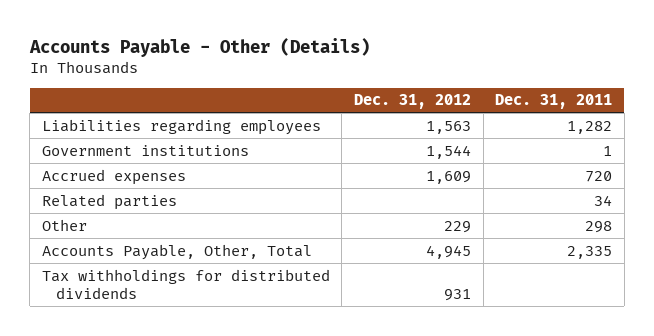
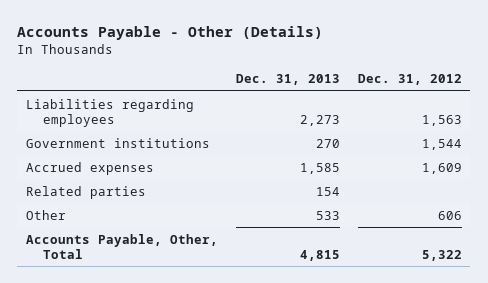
- | Dec. 31, 2012 | Dec. 31, 2011
+ | Dec. 31, 2013 | Dec. 31, 2012
- Other | 229 | 298
- Accounts Payable, Other, Total | 4,945 | 2,335
- Tax withholdings for distributed dividends | 931 |
+ Other | 533 | 606
+ Accounts Payable, Other, Total | 4,815 | 5,322

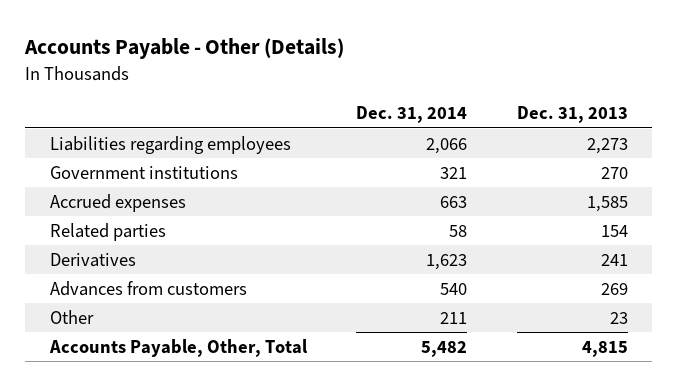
- | Dec. 31, 2013 | Dec. 31, 2012
+ | Dec. 31, 2014 | Dec. 31, 2013
- Other | 533 | 606
+ Derivatives | 1,623 | 241
+ Advances from customers | 540 | 269
+ Other | 211 | 23

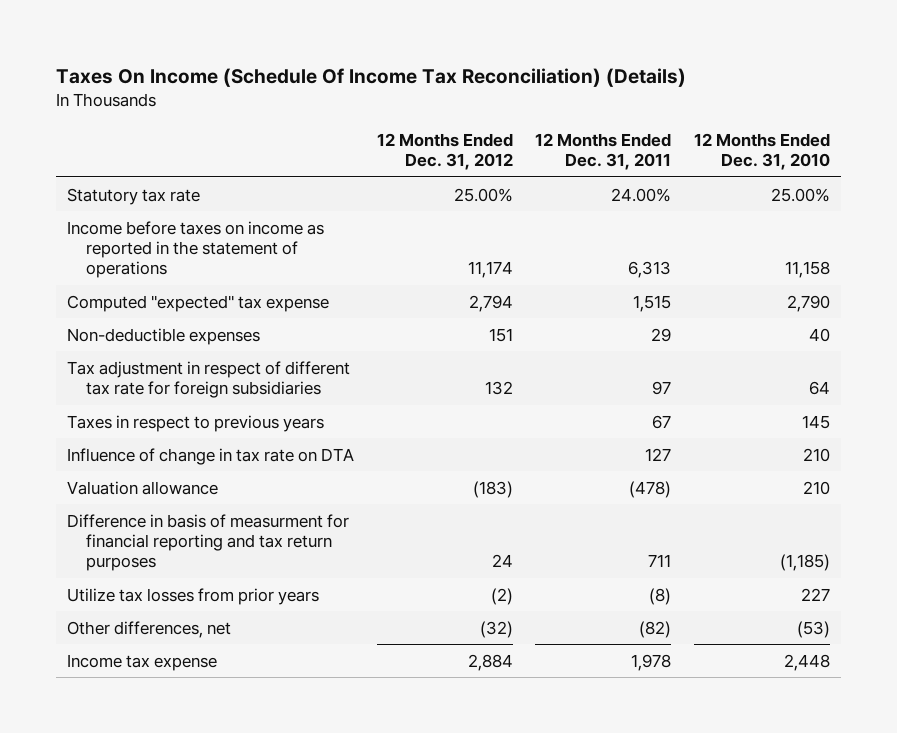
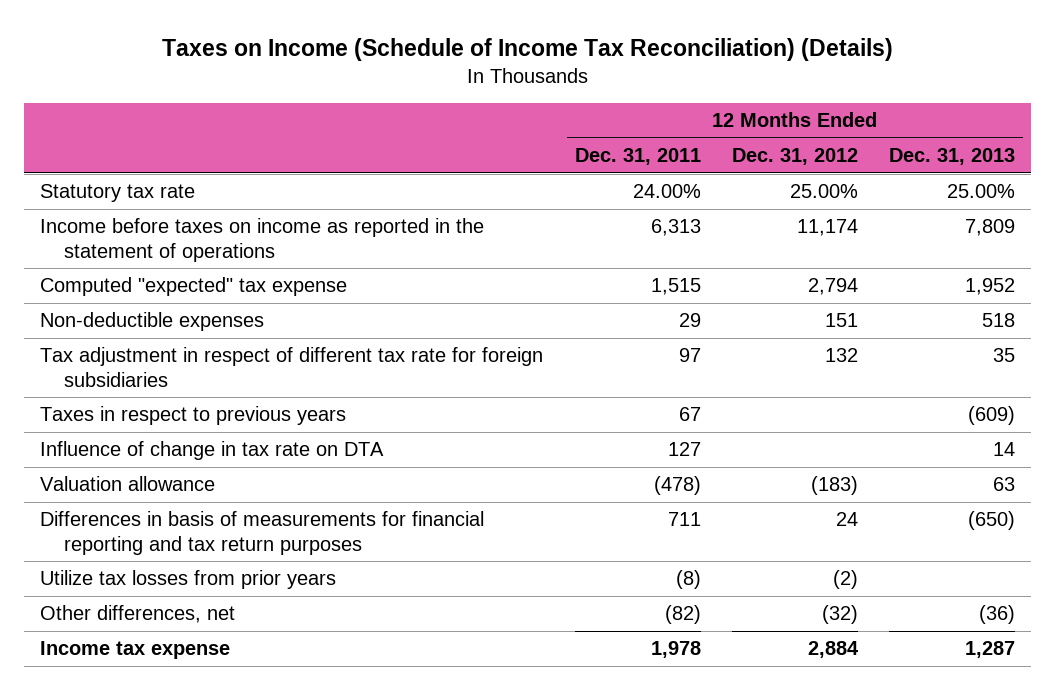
- Taxes On Income (Schedule Of Income Tax Reconciliation) (Details)
+ Taxes on Income (Schedule of Income Tax Reconciliation) (Details)
- | 12 Months Ended Dec. 31, 2012 | 12 Months Ended Dec. 31, 2011 | 12 Months Ended Dec. 31, 2010
+ | 12 Months Ended Dec. 31, 2011 | 12 Months Ended Dec. 31, 2012 | 12 Months Ended Dec. 31, 2013
- Difference in basis of measurment for financial reporting and tax return purposes | 24 | 711 | (1,185)
+ Differences in basis of measurements for financial reporting and tax return purposes | 711 | 24 | (650)

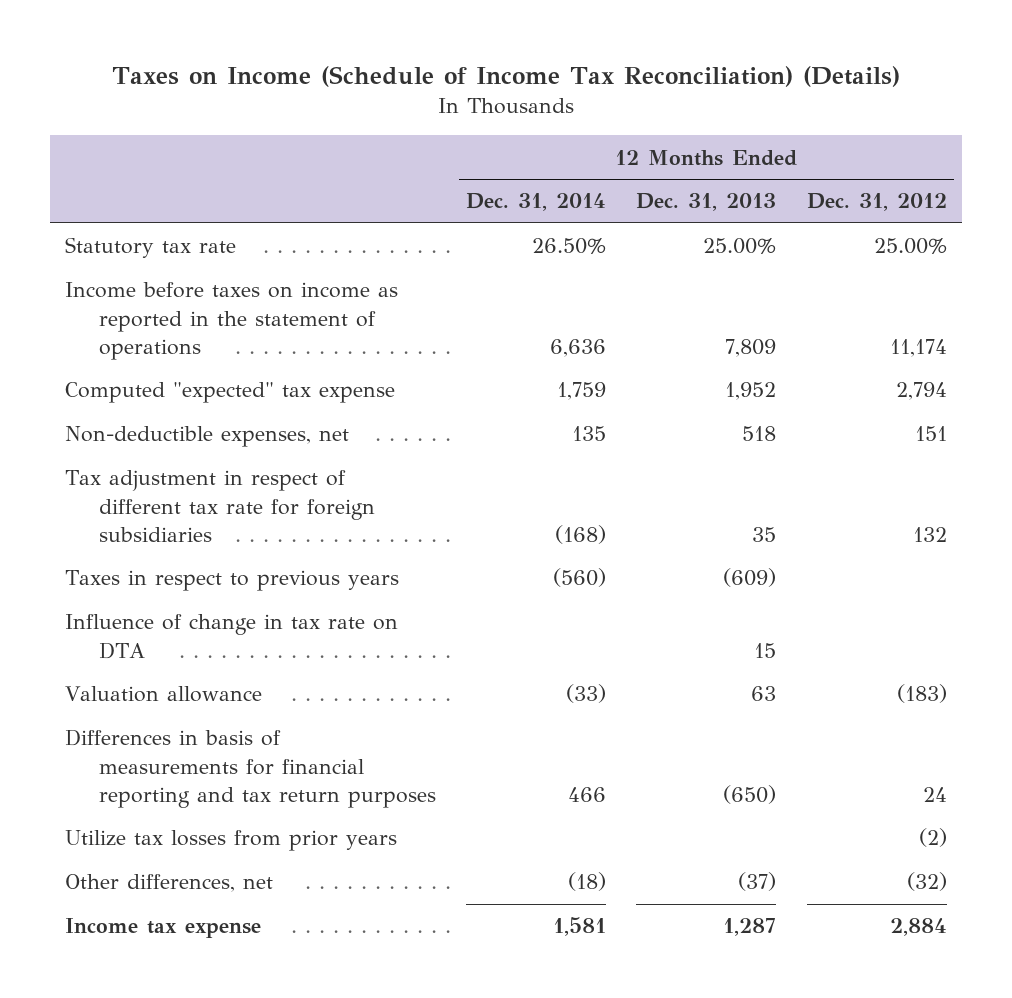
- | 12 Months Ended Dec. 31, 2011 | 12 Months Ended Dec. 31, 2012 | 12 Months Ended Dec. 31, 2013
+ | 12 Months Ended Dec. 31, 2014 | 12 Months Ended Dec. 31, 2013 | 12 Months Ended Dec. 31, 2012
- Non-deductible expenses | 29 | 151 | 518
+ Non-deductible expenses, net | 135 | 518 | 151
- Influence of change in tax rate on DTA | 127 | | 14
+ Influence of change in tax rate on DTA | | 15 |
- Other differences, net | (82) | (32) | (36)
+ Other differences, net | (18) | (37) | (32)

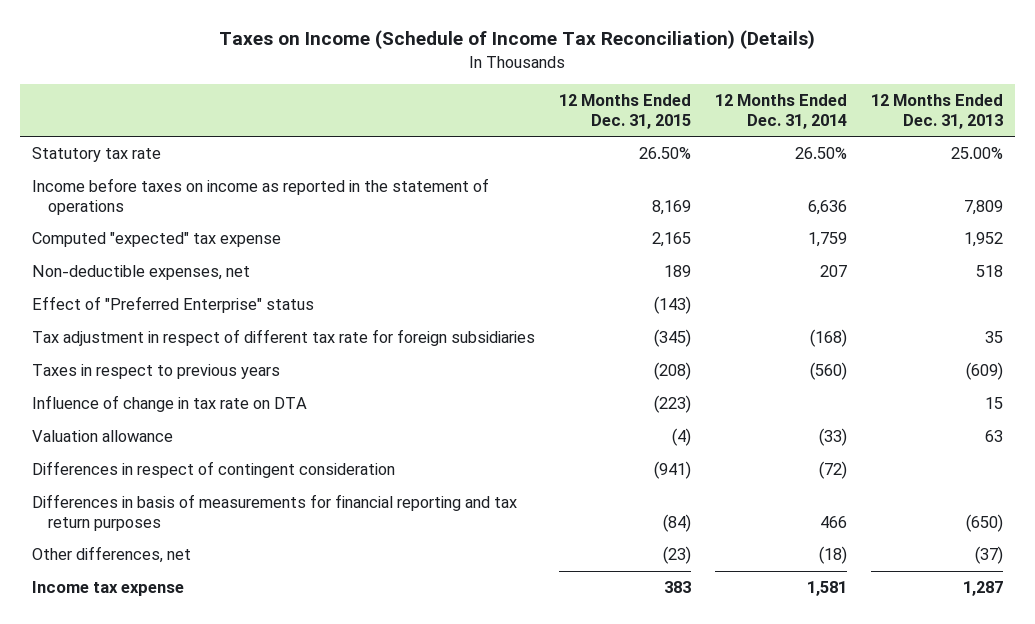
- | 12 Months Ended Dec. 31, 2014 | 12 Months Ended Dec. 31, 2013 | 12 Months Ended Dec. 31, 2012
+ | 12 Months Ended Dec. 31, 2015 | 12 Months Ended Dec. 31, 2014 | 12 Months Ended Dec. 31, 2013
- Non-deductible expenses, net | 135 | 518 | 151
+ Non-deductible expenses, net | 189 | 207 | 518
+ Effect of "Preferred Enterprise" status | (143) | |
+ Differences in respect of contingent consideration | (941) | (72) |
- Utilize tax losses from prior years | | | (2)

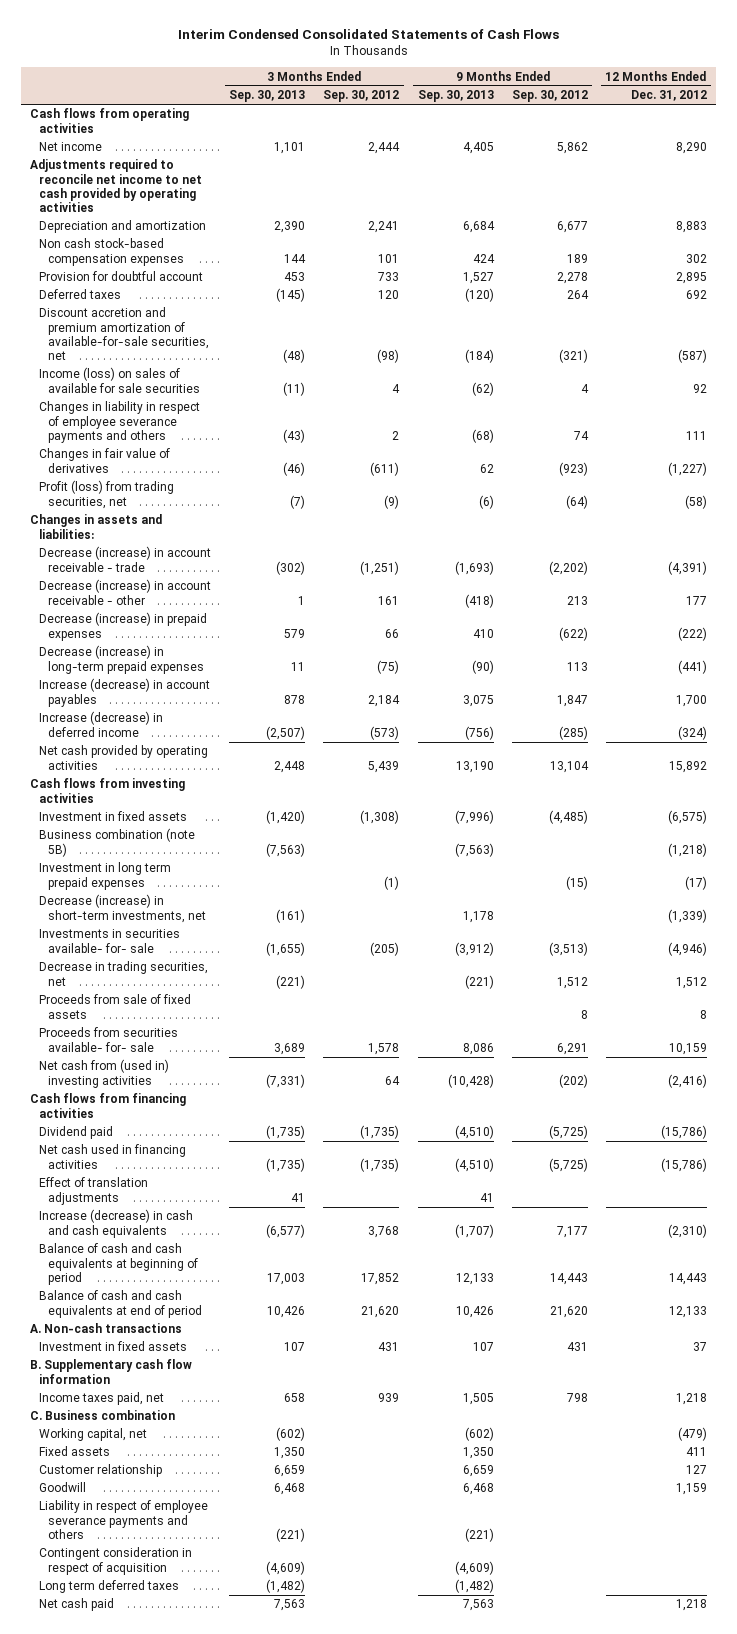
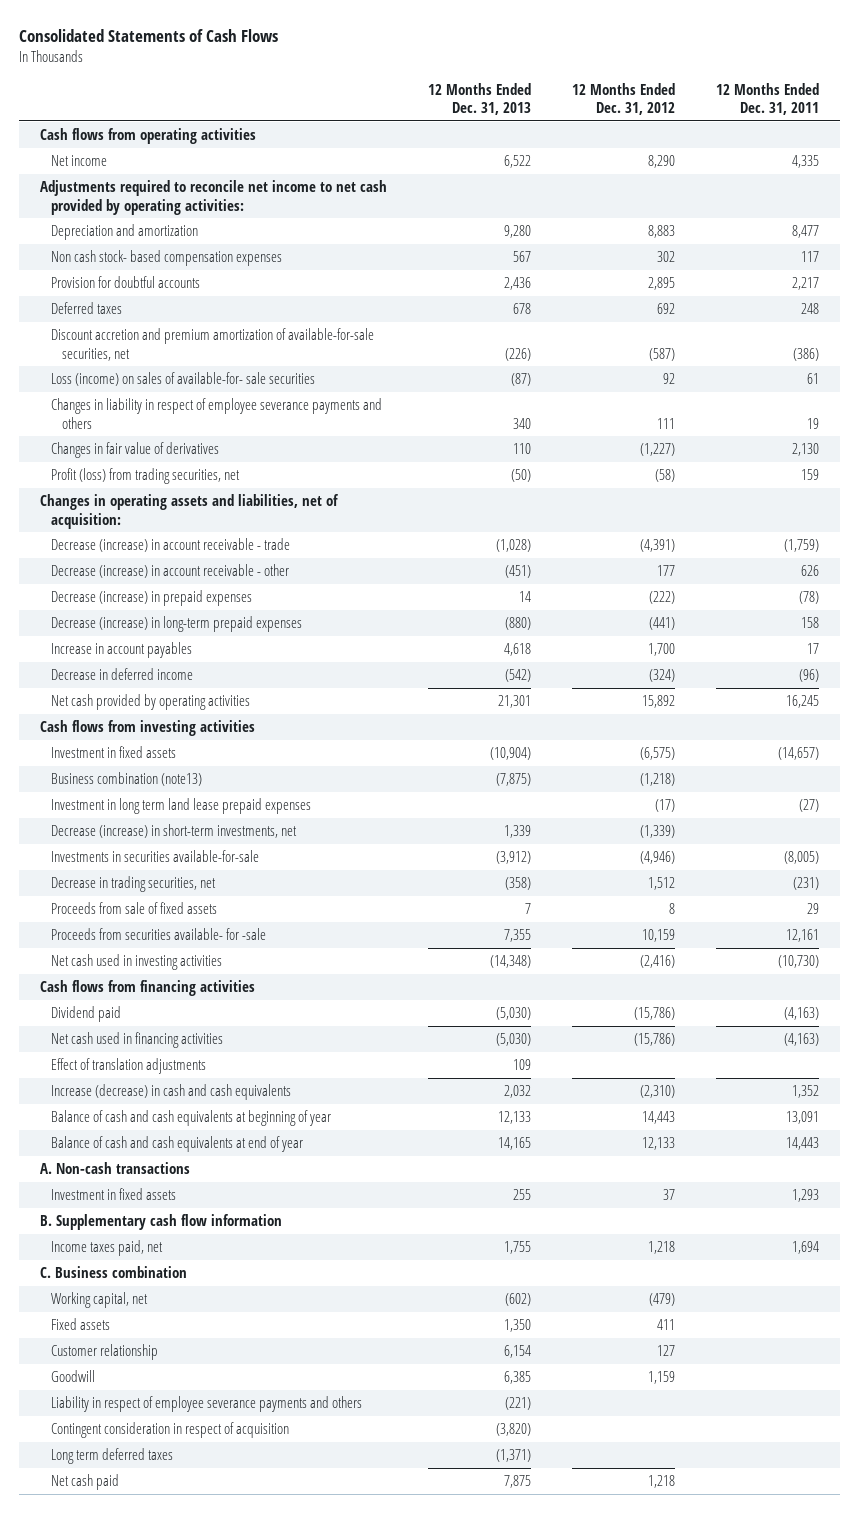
- Interim Condensed Consolidated Statements of Cash Flows
+ Consolidated Statements of Cash Flows
- | 3 Months Ended Sep. 30, 2013 | 3 Months Ended Sep. 30, 2012 | 9 Months Ended Sep. 30, 2013 | 9 Months Ended Sep. 30, 2012 | 12 Months Ended Dec. 31, 2012
+ | 12 Months Ended Dec. 31, 2013 | 12 Months Ended Dec. 31, 2012 | 12 Months Ended Dec. 31, 2011
- Adjustments required to reconcile net income to net cash provided by operating activities
+ Adjustments required to reconcile net income to net cash provided by operating activities:
- Non cash stock-based compensation expenses | 144 | 101 | 424 | 189 | 302
- Provision for doubtful account | 453 | 733 | 1,527 | 2,278 | 2,895
+ Non cash stock- based compensation expenses | 567 | 302 | 117
+ Provision for doubtful accounts | 2,436 | 2,895 | 2,217
- Income (loss) on sales of available for sale securities | (11) | 4 | (62) | 4 | 92
+ Loss (income) on sales of available-for- sale securities | (87) | 92 | 61
- Changes in assets and liabilities:
+ Changes in operating assets and liabilities, net of acquisition:
- Increase (decrease) in account payables | 878 | 2,184 | 3,075 | 1,847 | 1,700
- Increase (decrease) in deferred income | (2,507) | (573) | (756) | (285) | (324)
+ Increase in account payables | 4,618 | 1,700 | 17
+ Decrease in deferred income | (542) | (324) | (96)
- Business combination (note 5B) | (7,563) | | (7,563) | | (1,218)
- Investment in long term prepaid expenses | | (1) | | (15) | (17)
+ Business combination (note13) | (7,875) | (1,218) |
+ Investment in long term land lease prepaid expenses | | (17) | (27)
- Investments in securities available- for- sale | (1,655) | (205) | (3,912) | (3,513) | (4,946)
+ Investments in securities available-for-sale | (3,912) | (4,946) | (8,005)
- Proceeds from securities available- for- sale | 3,689 | 1,578 | 8,086 | 6,291 | 10,159
- Net cash from (used in) investing activities | (7,331) | 64 | (10,428) | (202) | (2,416)
+ Proceeds from securities available- for -sale | 7,355 | 10,159 | 12,161
+ Net cash used in investing activities | (14,348) | (2,416) | (10,730)
- Balance of cash and cash equivalents at beginning of period | 17,003 | 17,852 | 12,133 | 14,443 | 14,443
- Balance of cash and cash equivalents at end of period | 10,426 | 21,620 | 10,426 | 21,620 | 12,133
+ Balance of cash and cash equivalents at beginning of year | 12,133 | 14,443 | 13,091
+ Balance of cash and cash equivalents at end of year | 14,165 | 12,133 | 14,443

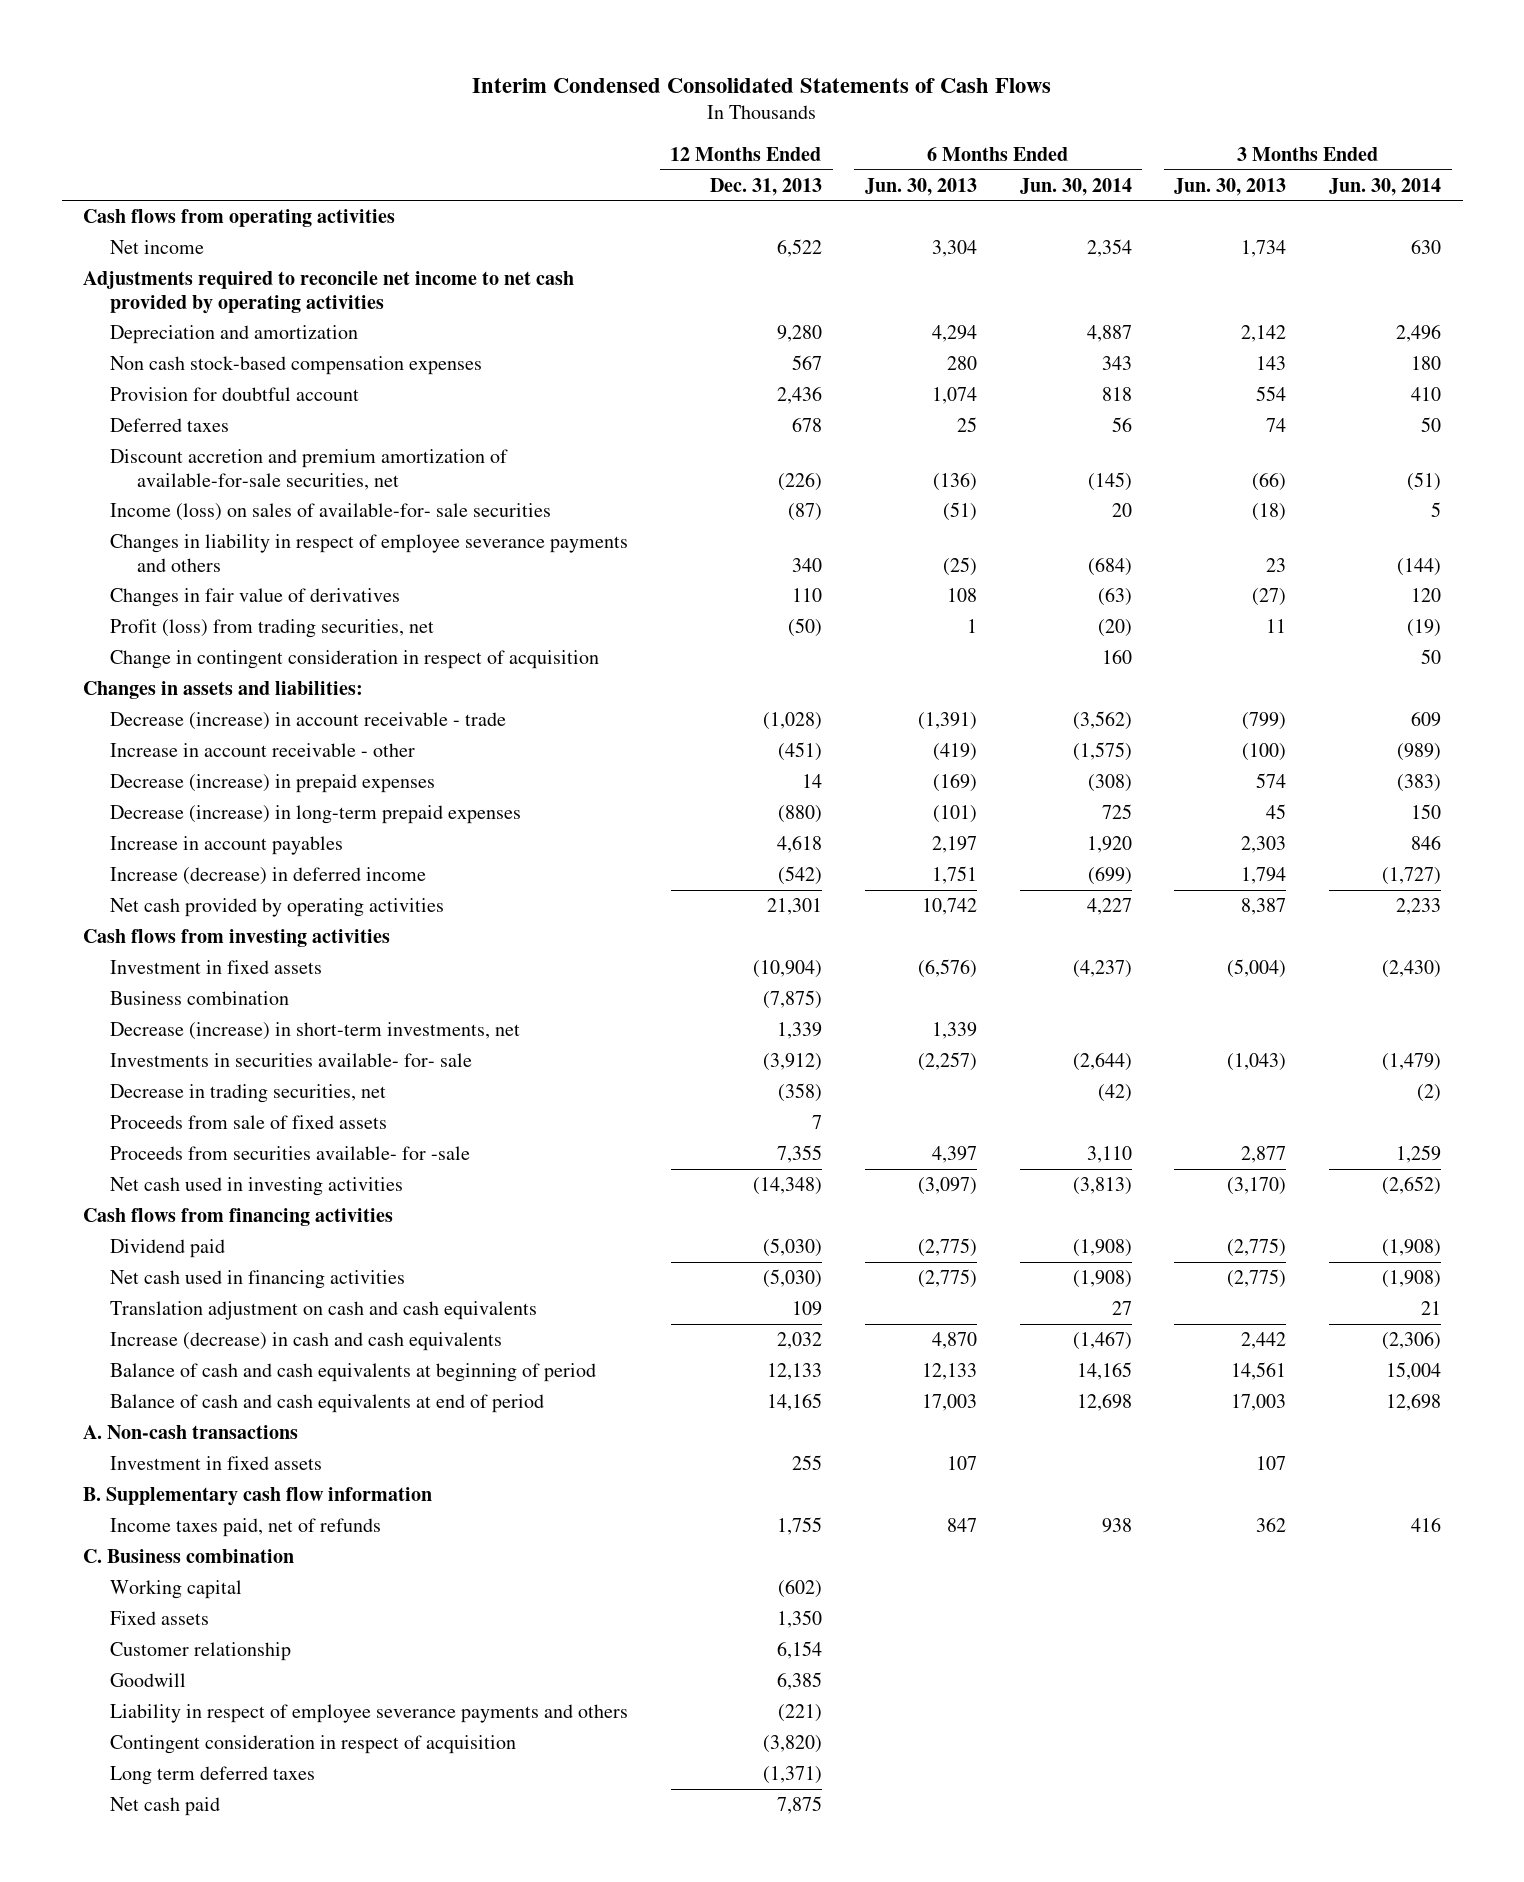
- Consolidated Statements of Cash Flows
+ Interim Condensed Consolidated Statements of Cash Flows
- | 12 Months Ended Dec. 31, 2013 | 12 Months Ended Dec. 31, 2012 | 12 Months Ended Dec. 31, 2011
+ | 12 Months Ended Dec. 31, 2013 | 6 Months Ended Jun. 30, 2013 | 6 Months Ended Jun. 30, 2014 | 3 Months Ended Jun. 30, 2013 | 3 Months Ended Jun. 30, 2014
- Adjustments required to reconcile net income to net cash provided by operating activities:
+ Adjustments required to reconcile net income to net cash provided by operating activities
- Non cash stock- based compensation expenses | 567 | 302 | 117
- Provision for doubtful accounts | 2,436 | 2,895 | 2,217
+ Non cash stock-based compensation expenses | 567 | 280 | 343 | 143 | 180
+ Provision for doubtful account | 2,436 | 1,074 | 818 | 554 | 410
- Loss (income) on sales of available-for- sale securities | (87) | 92 | 61
+ Income (loss) on sales of available-for- sale securities | (87) | (51) | 20 | (18) | 5
- Changes in operating assets and liabilities, net of acquisition:
+ Change in contingent consideration in respect of acquisition | | | 160 | | 50
+ Changes in assets and liabilities:
- Decrease (increase) in account receivable - other | (451) | 177 | 626
+ Increase in account receivable - other | (451) | (419) | (1,575) | (100) | (989)
- Decrease in deferred income | (542) | (324) | (96)
+ Increase (decrease) in deferred income | (542) | 1,751 | (699) | 1,794 | (1,727)
- Business combination (note13) | (7,875) | (1,218) |
- Investment in long term land lease prepaid expenses | | (17) | (27)
+ Business combination | (7,875) | | | |
- Investments in securities available-for-sale | (3,912) | (4,946) | (8,005)
+ Investments in securities available- for- sale | (3,912) | (2,257) | (2,644) | (1,043) | (1,479)
- Effect of translation adjustments | 109 | |
+ Translation adjustment on cash and cash equivalents | 109 | | 27 | | 21
- Balance of cash and cash equivalents at beginning of year | 12,133 | 14,443 | 13,091
- Balance of cash and cash equivalents at end of year | 14,165 | 12,133 | 14,443
+ Balance of cash and cash equivalents at beginning of period | 12,133 | 12,133 | 14,165 | 14,561 | 15,004
+ Balance of cash and cash equivalents at end of period | 14,165 | 17,003 | 12,698 | 17,003 | 12,698
- Income taxes paid, net | 1,755 | 1,218 | 1,694
+ Income taxes paid, net of refunds | 1,755 | 847 | 938 | 362 | 416
- Working capital, net | (602) | (479) |
+ Working capital | (602) | | | |

